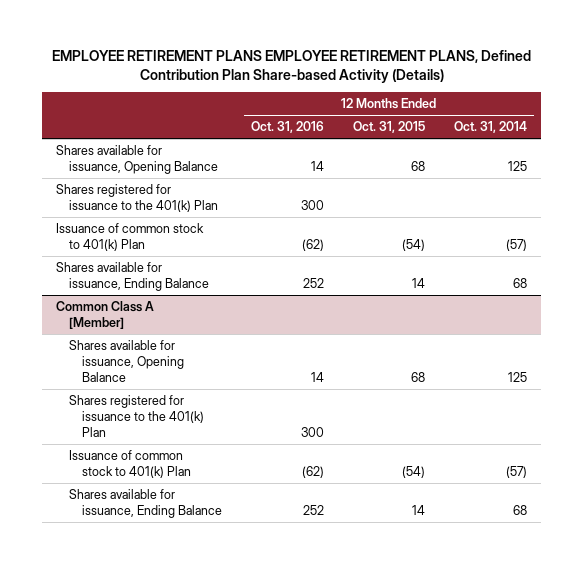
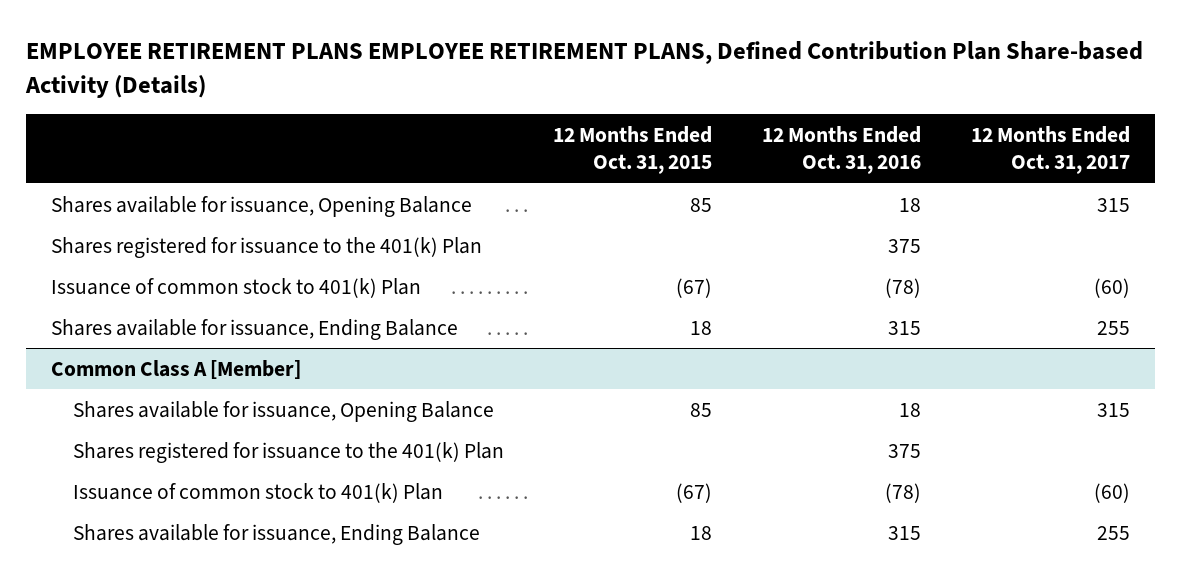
- | 12 Months Ended Oct. 31, 2016 | 12 Months Ended Oct. 31, 2015 | 12 Months Ended Oct. 31, 2014
+ | 12 Months Ended Oct. 31, 2015 | 12 Months Ended Oct. 31, 2016 | 12 Months Ended Oct. 31, 2017
- Shares available for issuance, Opening Balance | 14 | 68 | 125
- Shares registered for issuance to the 401(k) Plan | 300 | |
- Issuance of common stock to 401(k) Plan | (62) | (54) | (57)
- Shares available for issuance, Ending Balance | 252 | 14 | 68
+ Shares available for issuance, Opening Balance | 85 | 18 | 315
+ Shares registered for issuance to the 401(k) Plan | | 375 |
+ Issuance of common stock to 401(k) Plan | (67) | (78) | (60)
+ Shares available for issuance, Ending Balance | 18 | 315 | 255
@ Common Class A [Member]
- Shares available for issuance, Opening Balance | 14 | 68 | 125
- Shares registered for issuance to the 401(k) Plan | 300 | |
- Issuance of common stock to 401(k) Plan | (62) | (54) | (57)
- Shares available for issuance, Ending Balance | 252 | 14 | 68
+ Shares available for issuance, Opening Balance | 85 | 18 | 315
+ Shares registered for issuance to the 401(k) Plan | | 375 |
+ Issuance of common stock to 401(k) Plan | (67) | (78) | (60)
+ Shares available for issuance, Ending Balance | 18 | 315 | 255

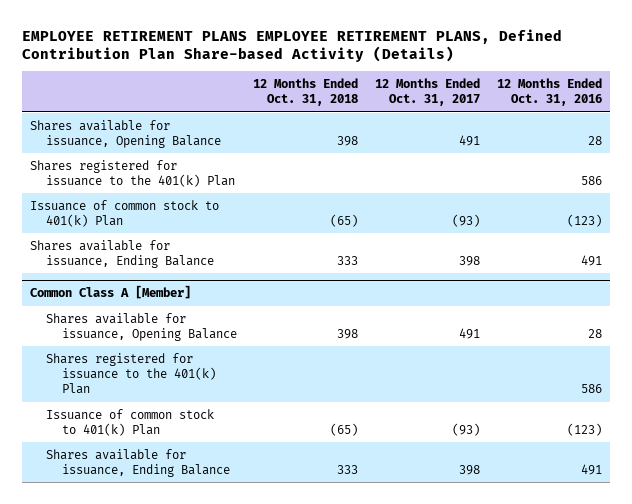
- | 12 Months Ended Oct. 31, 2015 | 12 Months Ended Oct. 31, 2016 | 12 Months Ended Oct. 31, 2017
+ | 12 Months Ended Oct. 31, 2018 | 12 Months Ended Oct. 31, 2017 | 12 Months Ended Oct. 31, 2016
- Shares available for issuance, Opening Balance | 85 | 18 | 315
- Shares registered for issuance to the 401(k) Plan | | 375 |
- Issuance of common stock to 401(k) Plan | (67) | (78) | (60)
- Shares available for issuance, Ending Balance | 18 | 315 | 255
+ Shares available for issuance, Opening Balance | 398 | 491 | 28
+ Shares registered for issuance to the 401(k) Plan | | | 586
+ Issuance of common stock to 401(k) Plan | (65) | (93) | (123)
+ Shares available for issuance, Ending Balance | 333 | 398 | 491
@ Common Class A [Member]
- Shares available for issuance, Opening Balance | 85 | 18 | 315
- Shares registered for issuance to the 401(k) Plan | | 375 |
- Issuance of common stock to 401(k) Plan | (67) | (78) | (60)
- Shares available for issuance, Ending Balance | 18 | 315 | 255
+ Shares available for issuance, Opening Balance | 398 | 491 | 28
+ Shares registered for issuance to the 401(k) Plan | | | 586
+ Issuance of common stock to 401(k) Plan | (65) | (93) | (123)
+ Shares available for issuance, Ending Balance | 333 | 398 | 491

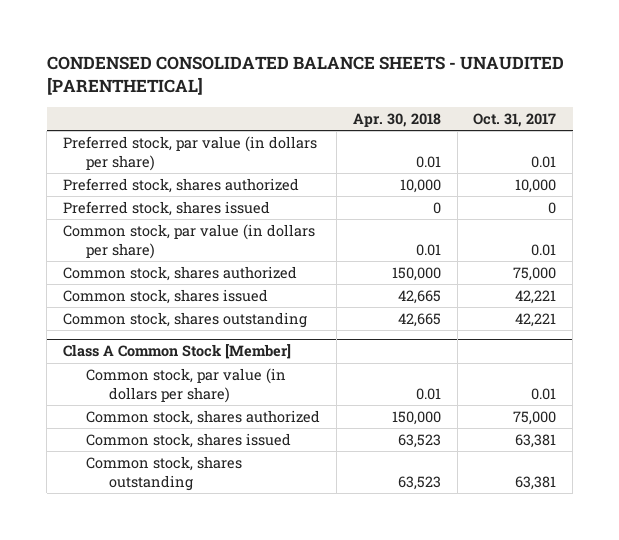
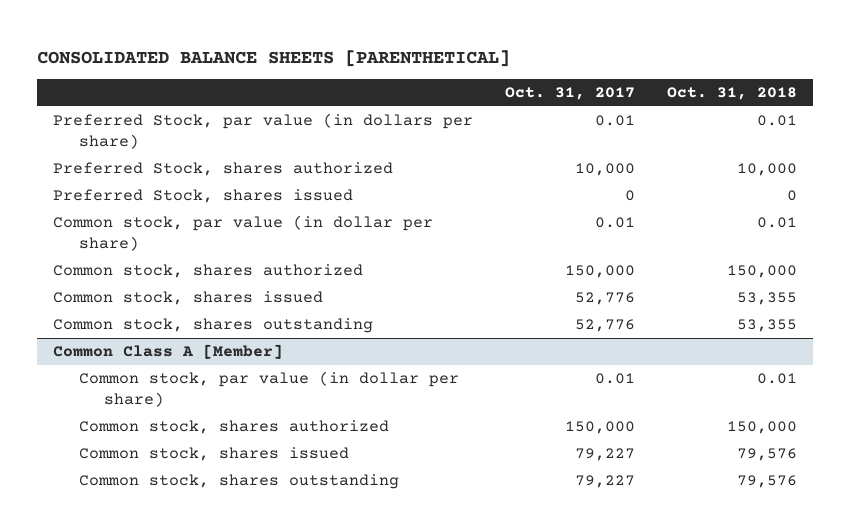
- CONDENSED CONSOLIDATED BALANCE SHEETS - UNAUDITED [PARENTHETICAL]
+ CONSOLIDATED BALANCE SHEETS [PARENTHETICAL]
- | Apr. 30, 2018 | Oct. 31, 2017
+ | Oct. 31, 2017 | Oct. 31, 2018
- Preferred stock, par value (in dollars per share) | 0.01 | 0.01
- Preferred stock, shares authorized | 10,000 | 10,000
- Preferred stock, shares issued | 0 | 0
- Common stock, par value (in dollars per share) | 0.01 | 0.01
- Common stock, shares authorized | 150,000 | 75,000
- Common stock, shares issued | 42,665 | 42,221
- Common stock, shares outstanding | 42,665 | 42,221
- Class A Common Stock [Member]
- Common stock, par value (in dollars per share) | 0.01 | 0.01
- Common stock, shares authorized | 150,000 | 75,000
- Common stock, shares issued | 63,523 | 63,381
- Common stock, shares outstanding | 63,523 | 63,381
+ Preferred Stock, par value (in dollars per share) | 0.01 | 0.01
+ Preferred Stock, shares authorized | 10,000 | 10,000
+ Preferred Stock, shares issued | 0 | 0
+ Common stock, par value (in dollar per share) | 0.01 | 0.01
+ Common stock, shares authorized | 150,000 | 150,000
+ Common stock, shares issued | 52,776 | 53,355
+ Common stock, shares outstanding | 52,776 | 53,355
+ Common Class A [Member]
+ Common stock, par value (in dollar per share) | 0.01 | 0.01
+ Common stock, shares authorized | 150,000 | 150,000
+ Common stock, shares issued | 79,227 | 79,576
+ Common stock, shares outstanding | 79,227 | 79,576

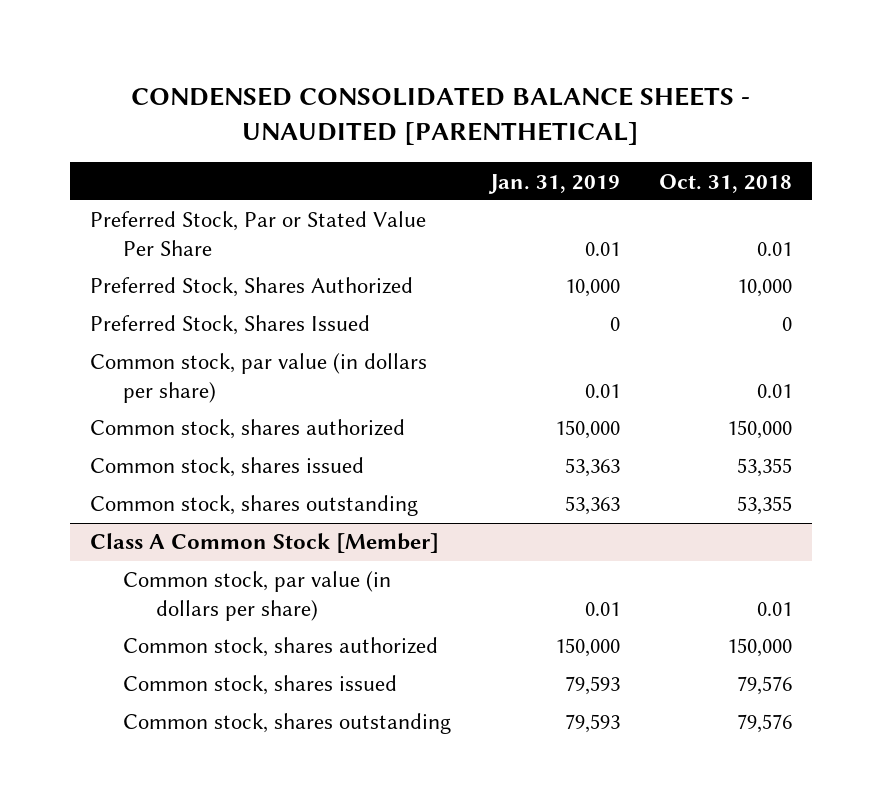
- CONSOLIDATED BALANCE SHEETS [PARENTHETICAL]
+ CONDENSED CONSOLIDATED BALANCE SHEETS - UNAUDITED [PARENTHETICAL]
- | Oct. 31, 2017 | Oct. 31, 2018
+ | Jan. 31, 2019 | Oct. 31, 2018
- Preferred Stock, par value (in dollars per share) | 0.01 | 0.01
- Preferred Stock, shares authorized | 10,000 | 10,000
- Preferred Stock, shares issued | 0 | 0
- Common stock, par value (in dollar per share) | 0.01 | 0.01
+ Preferred Stock, Par or Stated Value Per Share | 0.01 | 0.01
+ Preferred Stock, Shares Authorized | 10,000 | 10,000
+ Preferred Stock, Shares Issued | 0 | 0
+ Common stock, par value (in dollars per share) | 0.01 | 0.01
- Common Class A [Member]
- Common stock, par value (in dollar per share) | 0.01 | 0.01
+ Class A Common Stock [Member]
+ Common stock, par value (in dollars per share) | 0.01 | 0.01

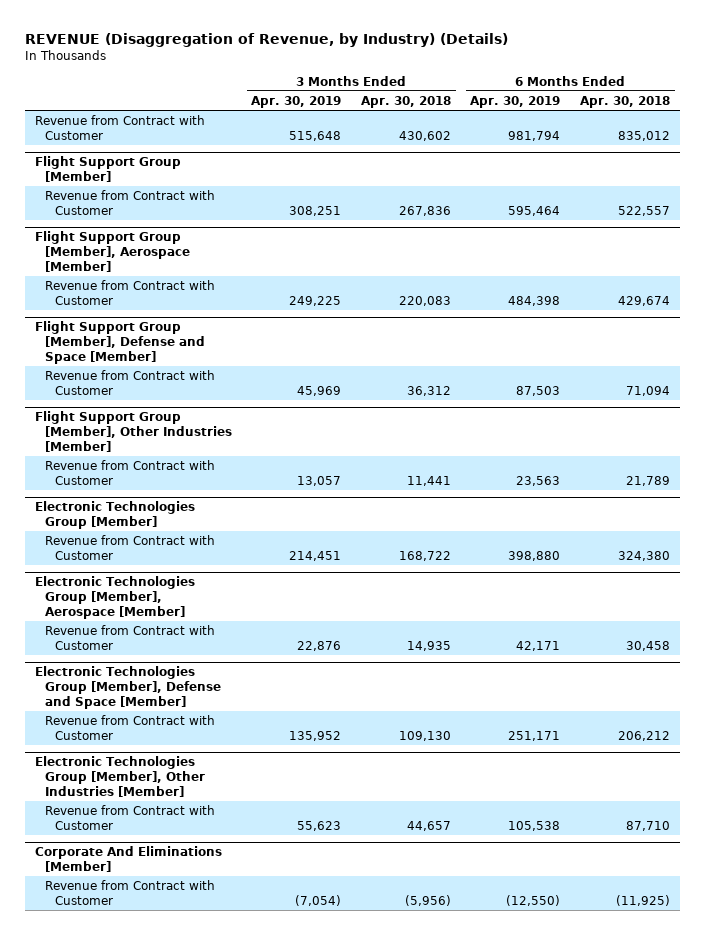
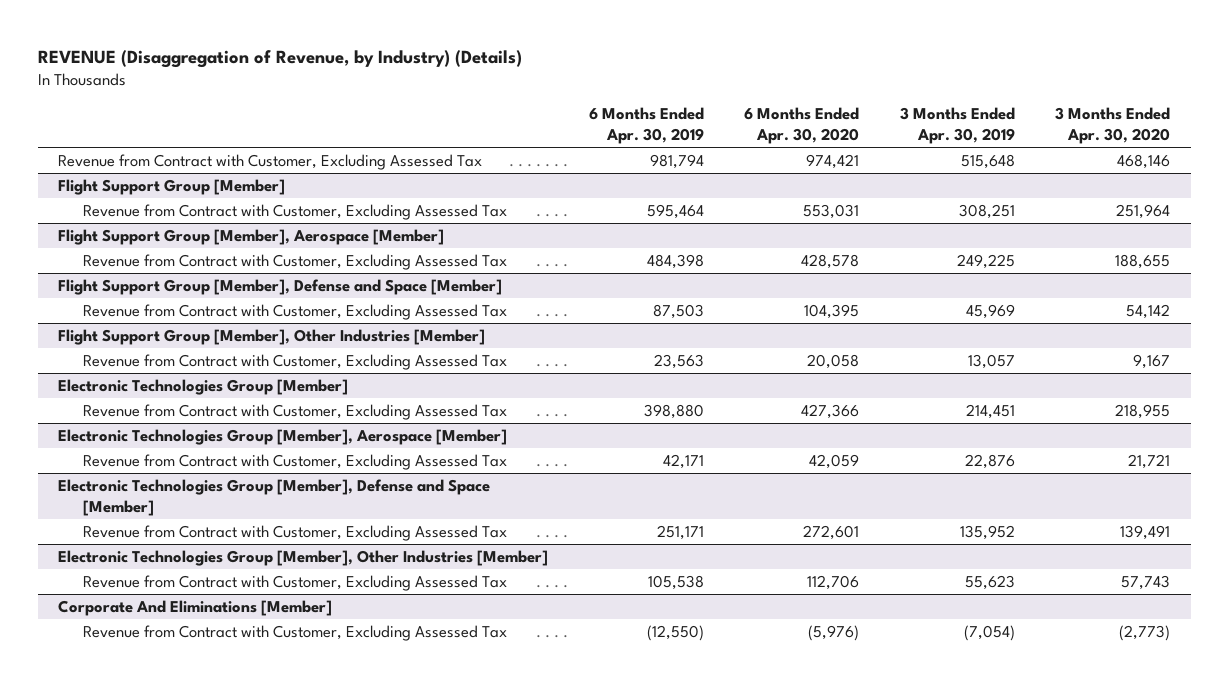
- | 3 Months Ended Apr. 30, 2019 | 3 Months Ended Apr. 30, 2018 | 6 Months Ended Apr. 30, 2019 | 6 Months Ended Apr. 30, 2018
+ | 6 Months Ended Apr. 30, 2019 | 6 Months Ended Apr. 30, 2020 | 3 Months Ended Apr. 30, 2019 | 3 Months Ended Apr. 30, 2020
- Revenue from Contract with Customer | 515,648 | 430,602 | 981,794 | 835,012
+ Revenue from Contract with Customer, Excluding Assessed Tax | 981,794 | 974,421 | 515,648 | 468,146
@ Flight Support Group [Member]
- Revenue from Contract with Customer | 308,251 | 267,836 | 595,464 | 522,557
+ Revenue from Contract with Customer, Excluding Assessed Tax | 595,464 | 553,031 | 308,251 | 251,964
@ Flight Support Group [Member], Aerospace [Member]
- Revenue from Contract with Customer | 249,225 | 220,083 | 484,398 | 429,674
+ Revenue from Contract with Customer, Excluding Assessed Tax | 484,398 | 428,578 | 249,225 | 188,655
@ Flight Support Group [Member], Defense and Space [Member]
- Revenue from Contract with Customer | 45,969 | 36,312 | 87,503 | 71,094
+ Revenue from Contract with Customer, Excluding Assessed Tax | 87,503 | 104,395 | 45,969 | 54,142
@ Flight Support Group [Member], Other Industries [Member]
- Revenue from Contract with Customer | 13,057 | 11,441 | 23,563 | 21,789
+ Revenue from Contract with Customer, Excluding Assessed Tax | 23,563 | 20,058 | 13,057 | 9,167
@ Electronic Technologies Group [Member]
- Revenue from Contract with Customer | 214,451 | 168,722 | 398,880 | 324,380
+ Revenue from Contract with Customer, Excluding Assessed Tax | 398,880 | 427,366 | 214,451 | 218,955
@ Electronic Technologies Group [Member], Aerospace [Member]
- Revenue from Contract with Customer | 22,876 | 14,935 | 42,171 | 30,458
+ Revenue from Contract with Customer, Excluding Assessed Tax | 42,171 | 42,059 | 22,876 | 21,721
@ Electronic Technologies Group [Member], Defense and Space [Member]
- Revenue from Contract with Customer | 135,952 | 109,130 | 251,171 | 206,212
+ Revenue from Contract with Customer, Excluding Assessed Tax | 251,171 | 272,601 | 135,952 | 139,491
@ Electronic Technologies Group [Member], Other Industries [Member]
- Revenue from Contract with Customer | 55,623 | 44,657 | 105,538 | 87,710
+ Revenue from Contract with Customer, Excluding Assessed Tax | 105,538 | 112,706 | 55,623 | 57,743
@ Corporate And Eliminations [Member]
- Revenue from Contract with Customer | (7,054) | (5,956) | (12,550) | (11,925)
+ Revenue from Contract with Customer, Excluding Assessed Tax | (12,550) | (5,976) | (7,054) | (2,773)

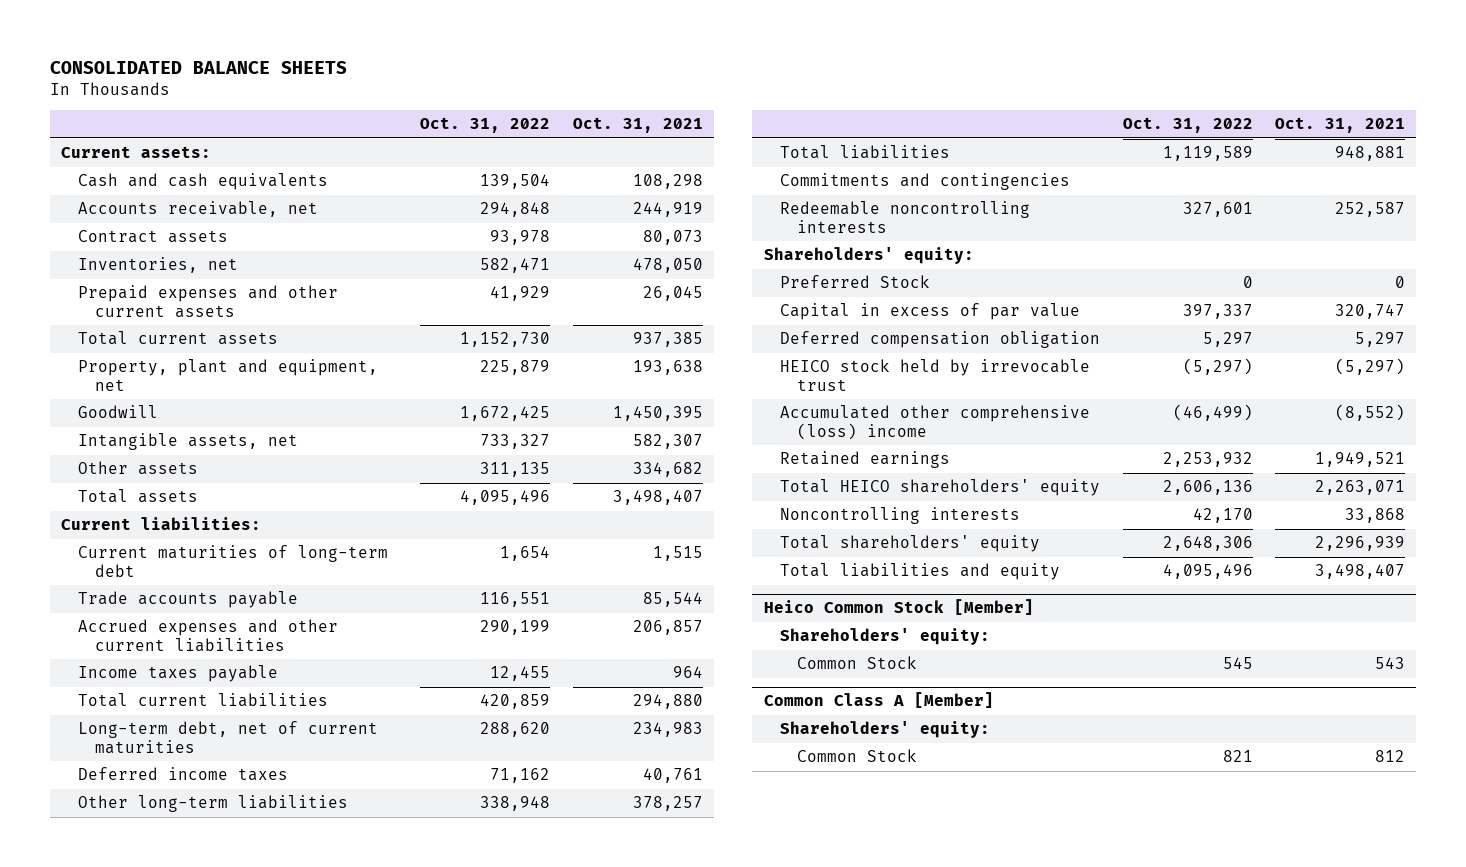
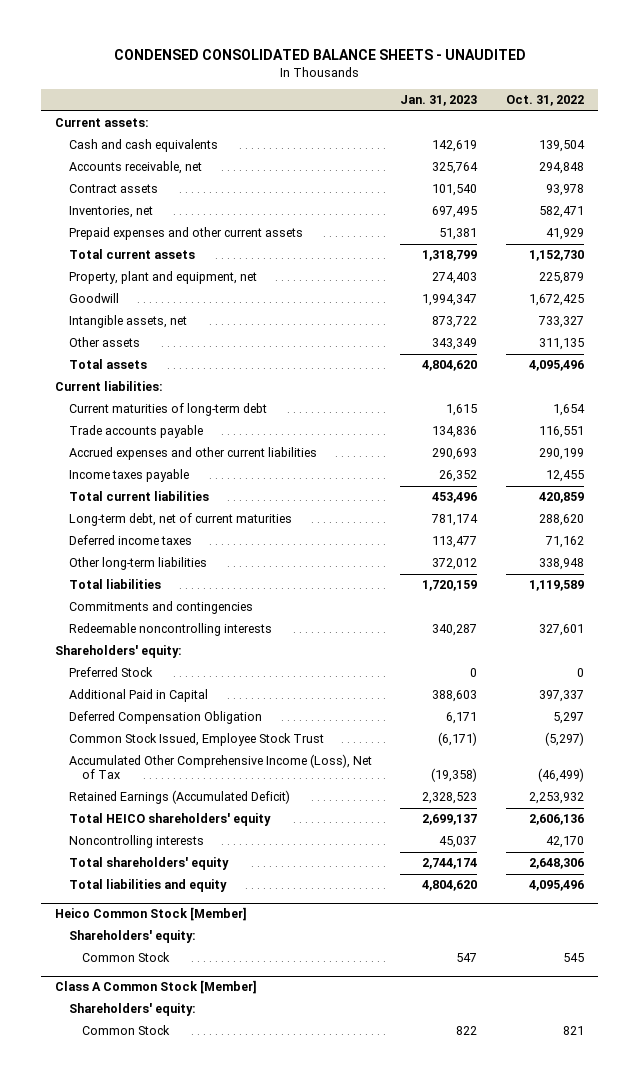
- CONSOLIDATED BALANCE SHEETS
+ CONDENSED CONSOLIDATED BALANCE SHEETS - UNAUDITED
- | Oct. 31, 2022 | Oct. 31, 2021
+ | Jan. 31, 2023 | Oct. 31, 2022
- Capital in excess of par value | 397,337 | 320,747
- Deferred compensation obligation | 5,297 | 5,297
- HEICO stock held by irrevocable trust | (5,297) | (5,297)
- Accumulated other comprehensive (loss) income | (46,499) | (8,552)
- Retained earnings | 2,253,932 | 1,949,521
+ Additional Paid in Capital | 388,603 | 397,337
+ Deferred Compensation Obligation | 6,171 | 5,297
+ Common Stock Issued, Employee Stock Trust | (6,171) | (5,297)
+ Accumulated Other Comprehensive Income (Loss), Net of Tax | (19,358) | (46,499)
+ Retained Earnings (Accumulated Deficit) | 2,328,523 | 2,253,932
- Common Class A [Member]
+ Class A Common Stock [Member]

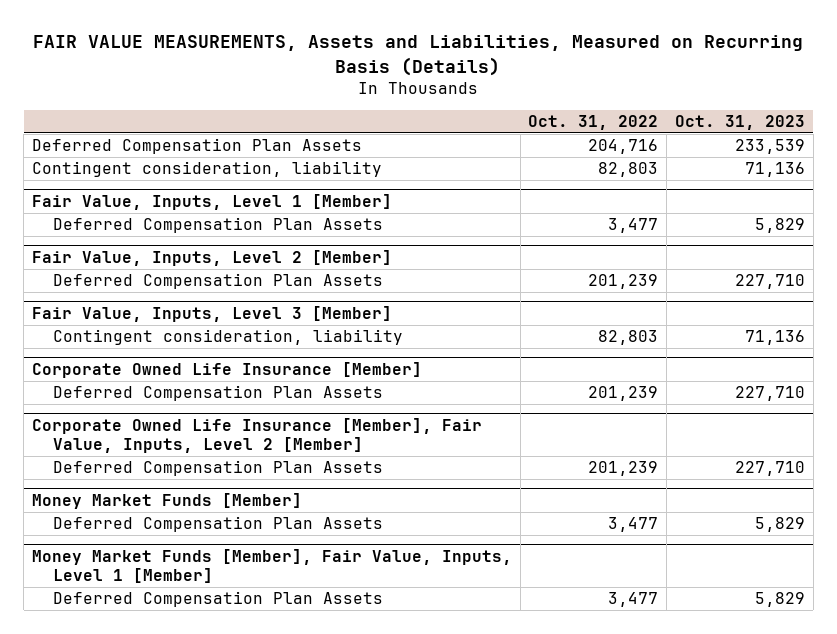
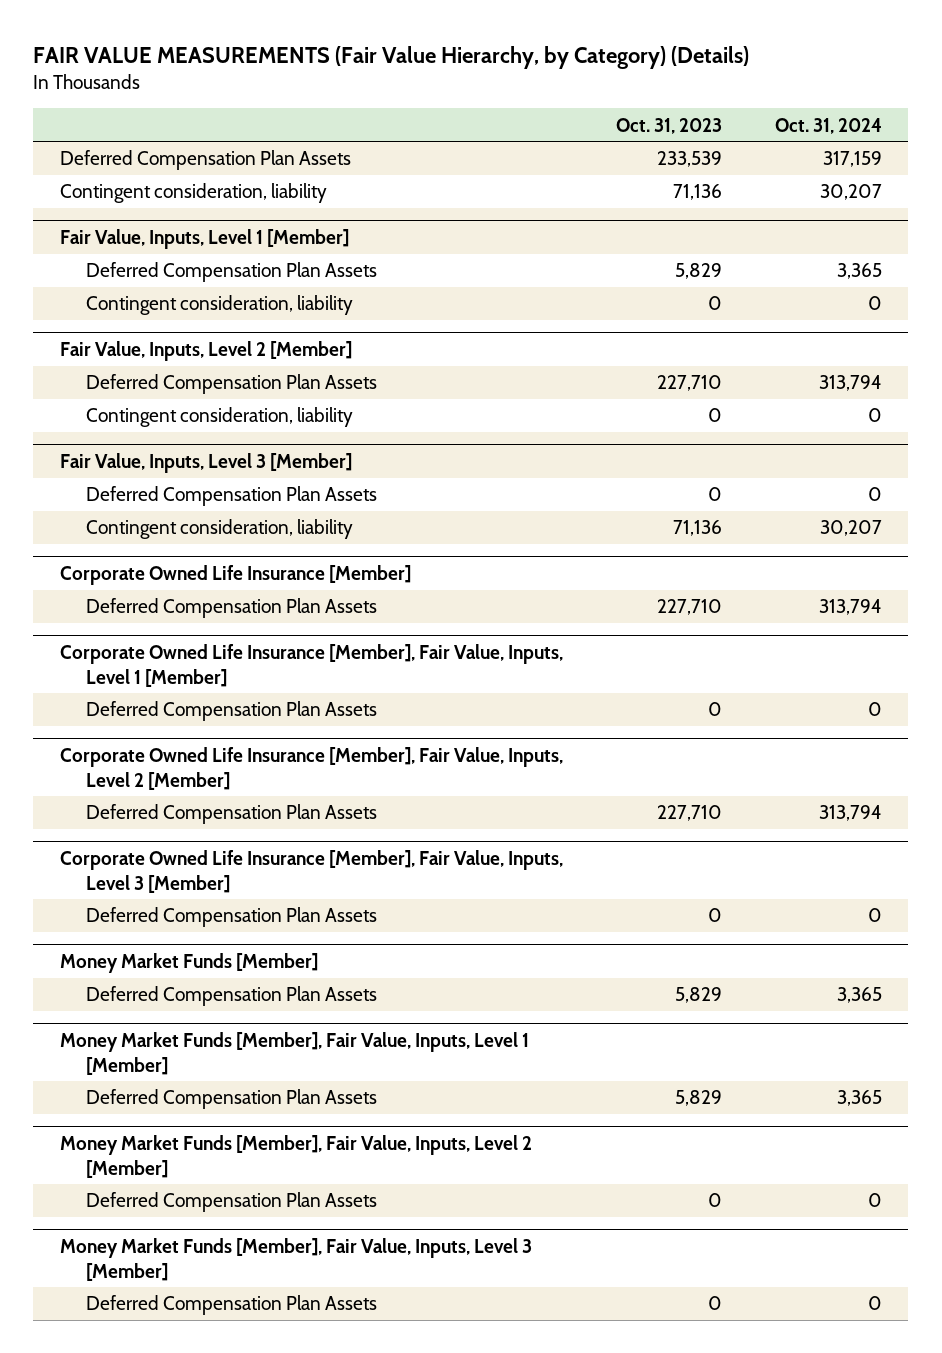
- FAIR VALUE MEASUREMENTS, Assets and Liabilities, Measured on Recurring Basis (Details)
+ FAIR VALUE MEASUREMENTS (Fair Value Hierarchy, by Category) (Details)
- | Oct. 31, 2022 | Oct. 31, 2023
+ | Oct. 31, 2023 | Oct. 31, 2024
@ Fair Value, Inputs, Level 1 [Member]
+ Contingent consideration, liability | 0 | 0
@ Fair Value, Inputs, Level 2 [Member]
+ Contingent consideration, liability | 0 | 0
@ Fair Value, Inputs, Level 3 [Member]
+ Deferred Compensation Plan Assets | 0 | 0
+ Corporate Owned Life Insurance [Member], Fair Value, Inputs, Level 1 [Member]
+ Deferred Compensation Plan Assets | 0 | 0
+ Corporate Owned Life Insurance [Member], Fair Value, Inputs, Level 3 [Member]
+ Deferred Compensation Plan Assets | 0 | 0
+ Money Market Funds [Member], Fair Value, Inputs, Level 2 [Member]
+ Deferred Compensation Plan Assets | 0 | 0
+ Money Market Funds [Member], Fair Value, Inputs, Level 3 [Member]
+ Deferred Compensation Plan Assets | 0 | 0

